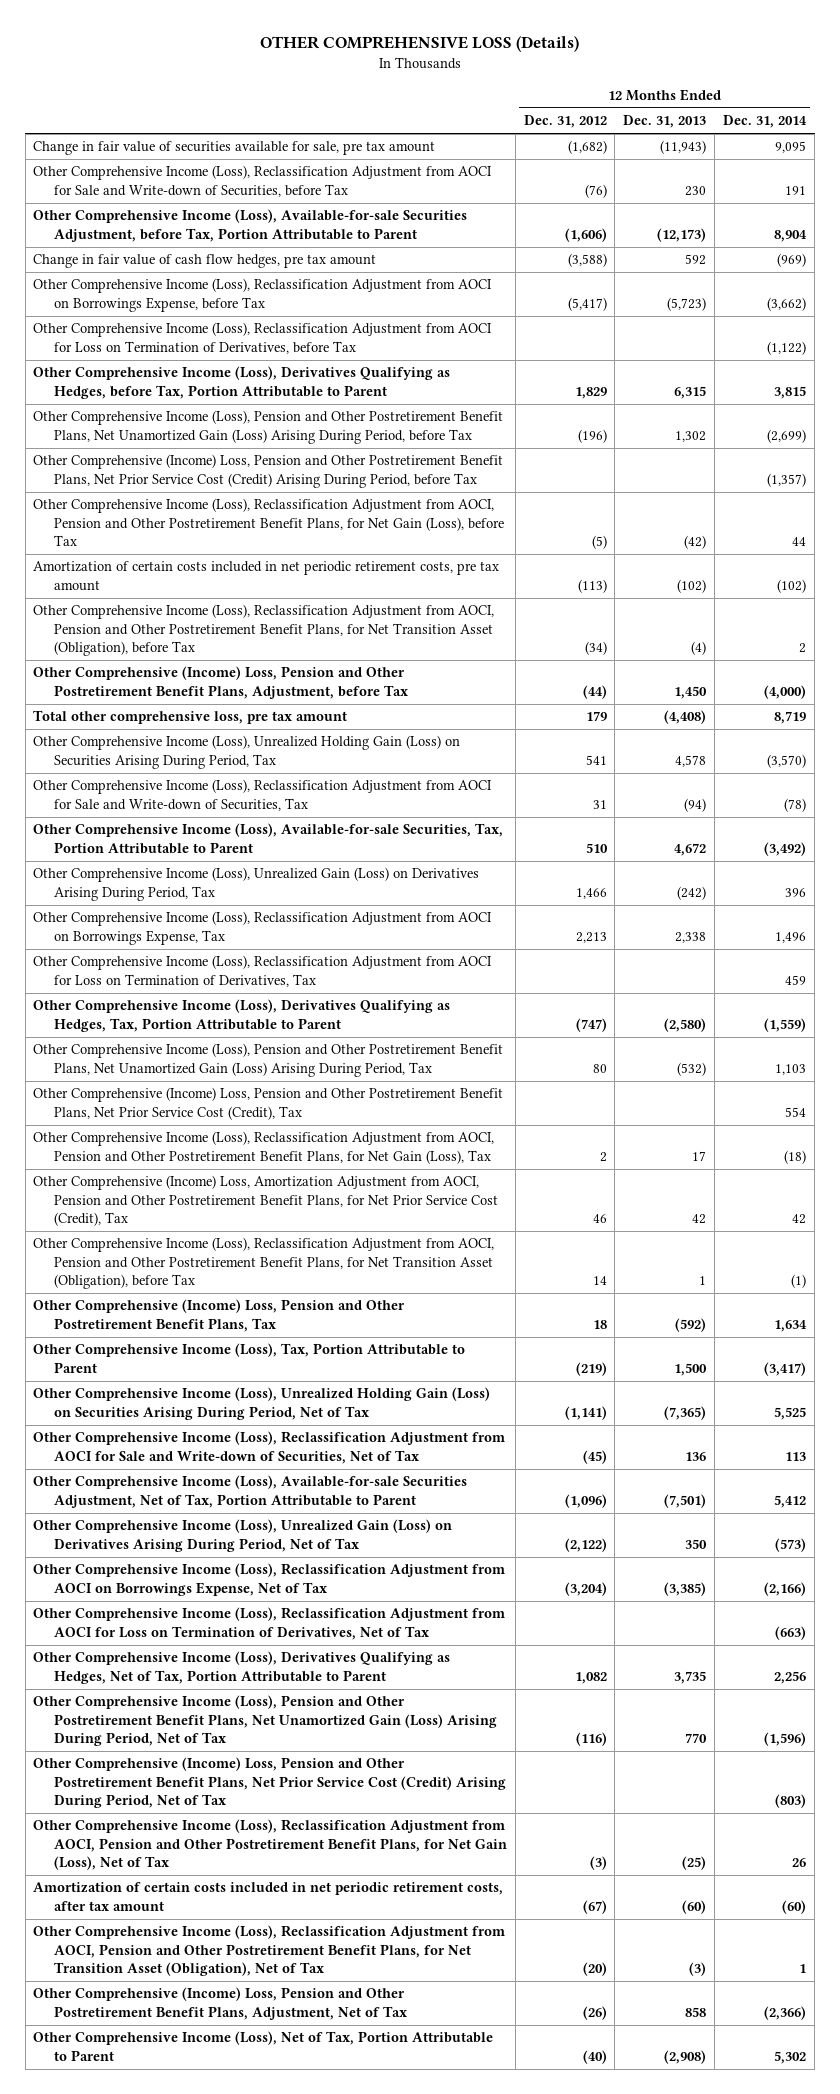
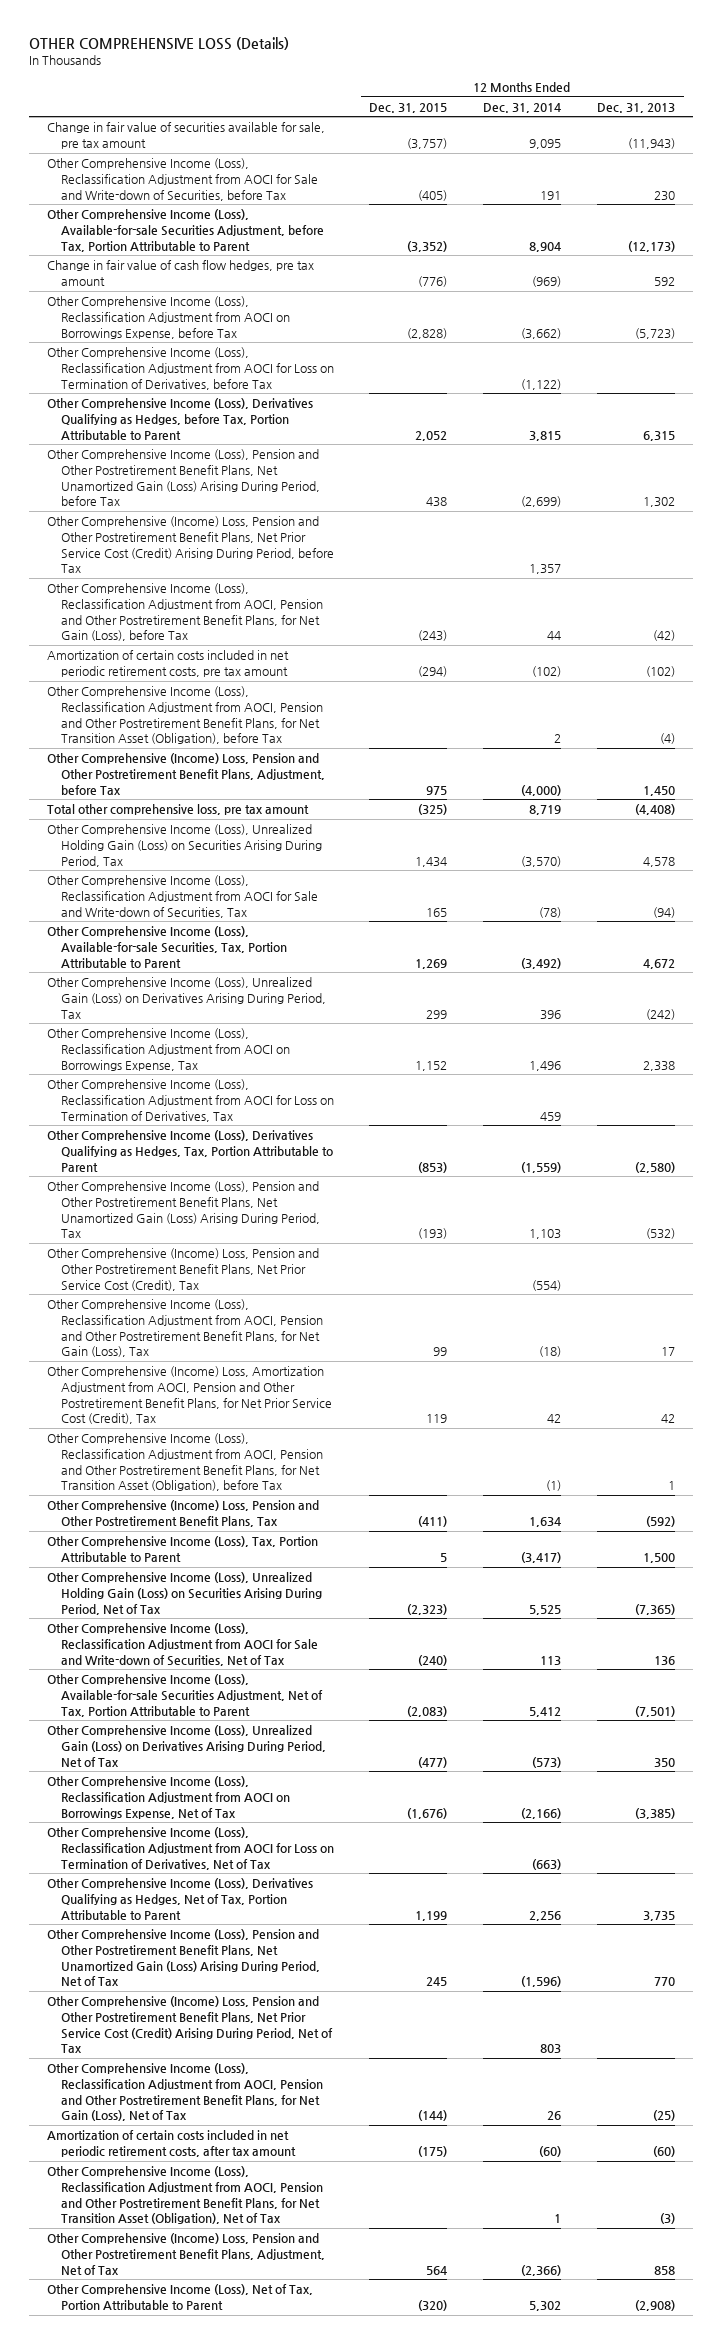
- | 12 Months Ended Dec. 31, 2012 | 12 Months Ended Dec. 31, 2013 | 12 Months Ended Dec. 31, 2014
+ | 12 Months Ended Dec. 31, 2015 | 12 Months Ended Dec. 31, 2014 | 12 Months Ended Dec. 31, 2013
- Other Comprehensive (Income) Loss, Pension and Other Postretirement Benefit Plans, Net Prior Service Cost (Credit) Arising During Period, before Tax | | | (1,357)
+ Other Comprehensive (Income) Loss, Pension and Other Postretirement Benefit Plans, Net Prior Service Cost (Credit) Arising During Period, before Tax | | 1,357 |
- Other Comprehensive (Income) Loss, Pension and Other Postretirement Benefit Plans, Net Prior Service Cost (Credit), Tax | | | 554
+ Other Comprehensive (Income) Loss, Pension and Other Postretirement Benefit Plans, Net Prior Service Cost (Credit), Tax | | (554) |
- Other Comprehensive (Income) Loss, Pension and Other Postretirement Benefit Plans, Net Prior Service Cost (Credit) Arising During Period, Net of Tax | | | (803)
+ Other Comprehensive (Income) Loss, Pension and Other Postretirement Benefit Plans, Net Prior Service Cost (Credit) Arising During Period, Net of Tax | | 803 |

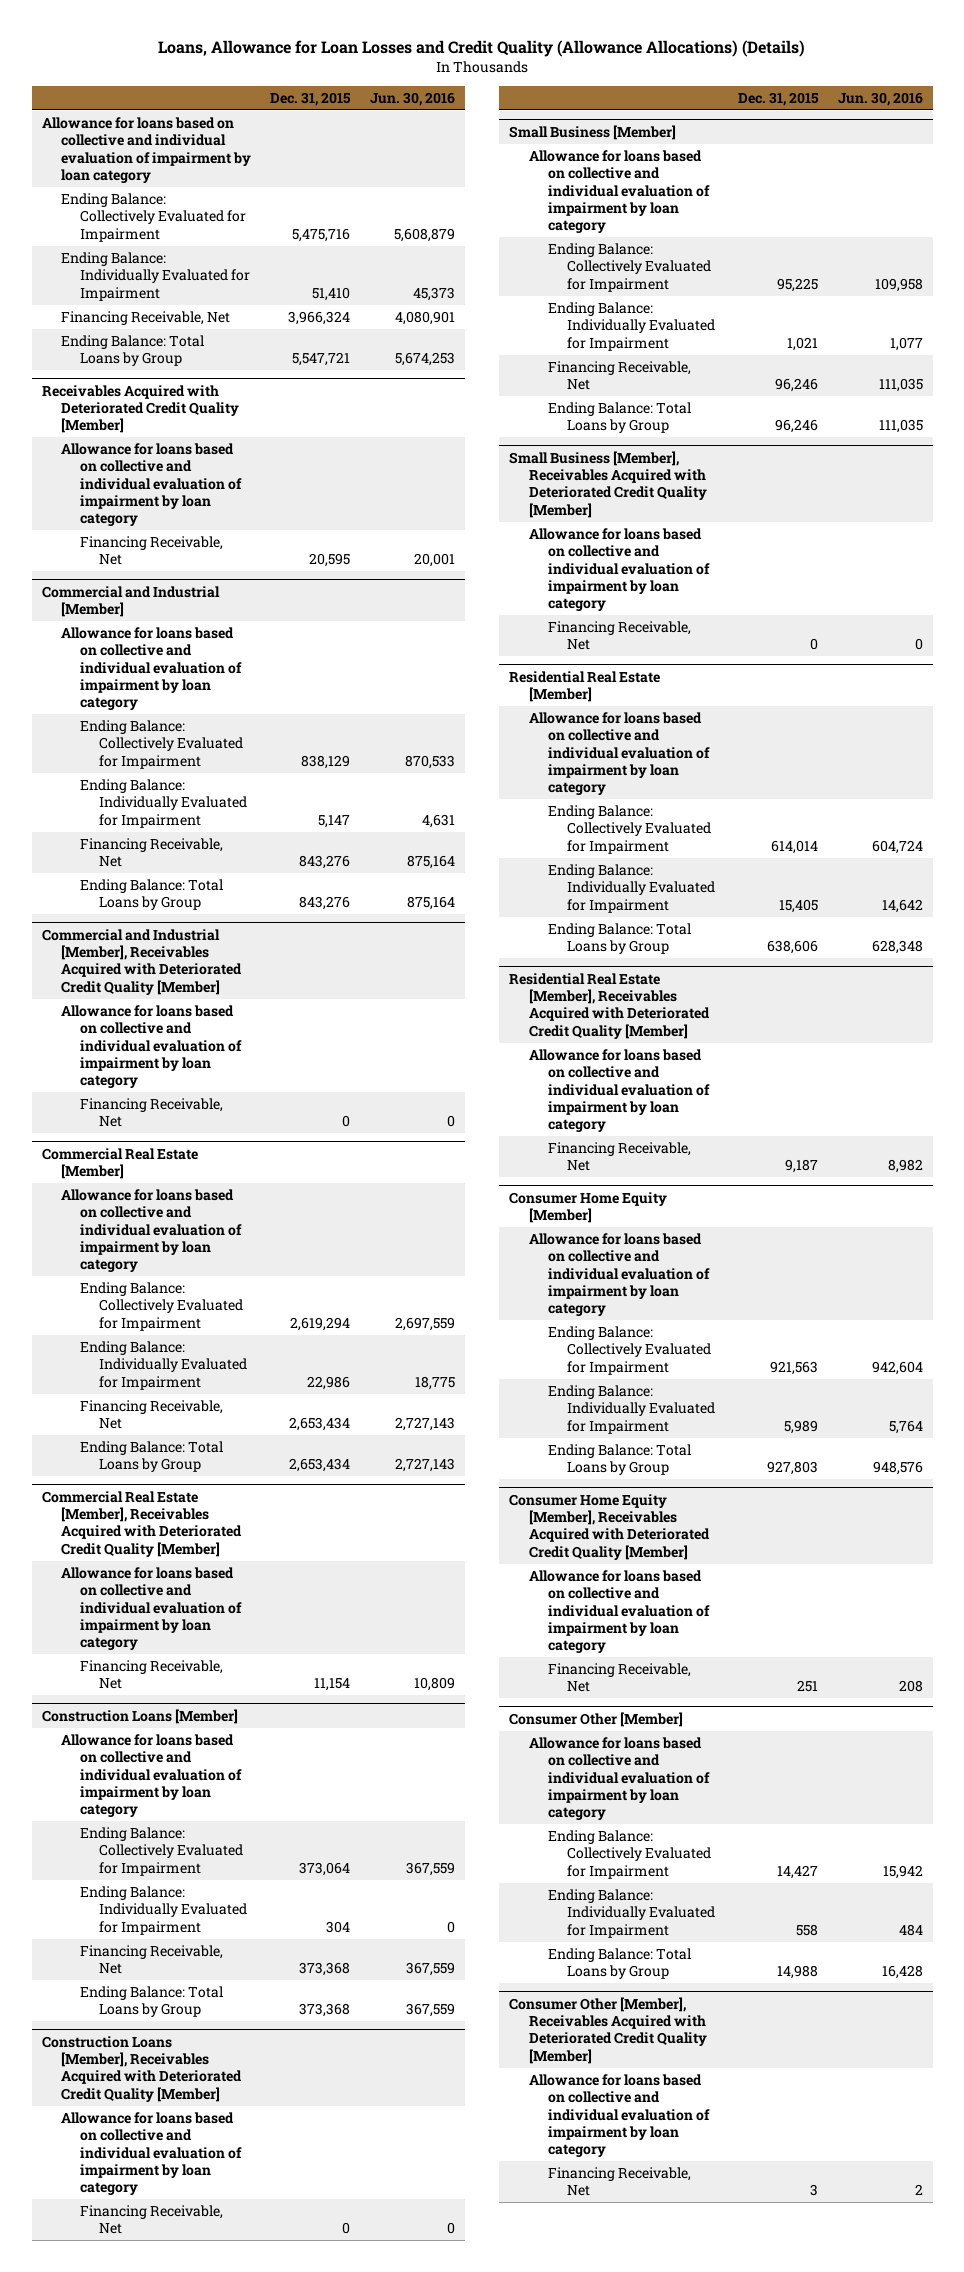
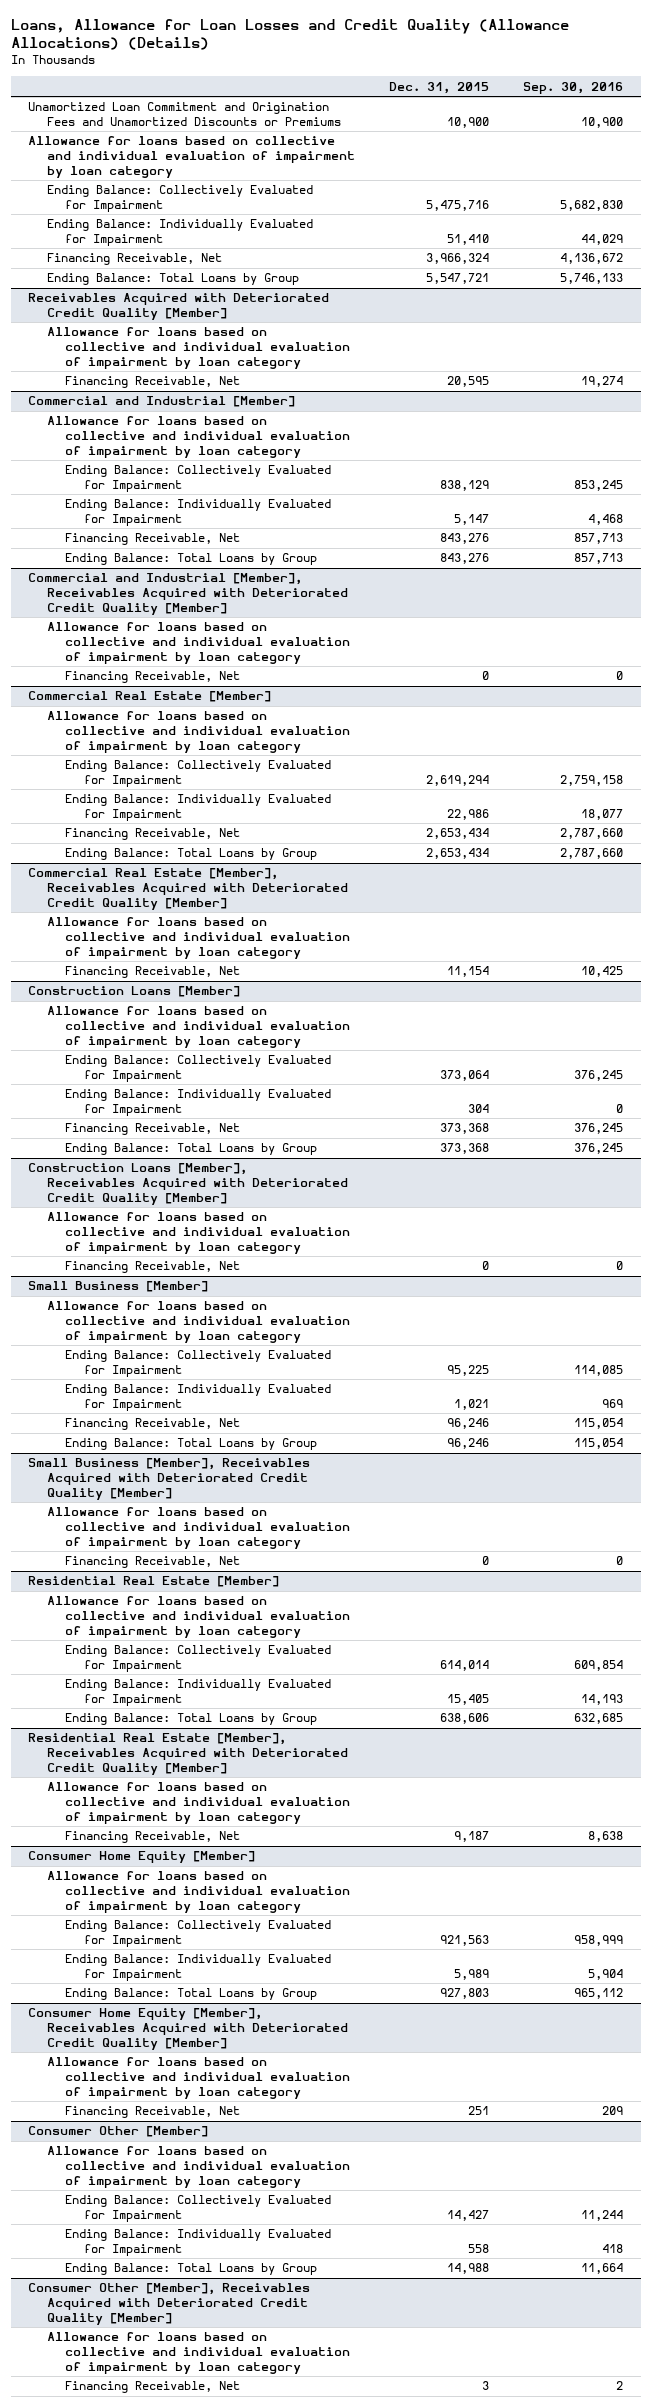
- | Dec. 31, 2015 | Jun. 30, 2016
+ | Dec. 31, 2015 | Sep. 30, 2016
+ Unamortized Loan Commitment and Origination Fees and Unamortized Discounts or Premiums | 10,900 | 10,900

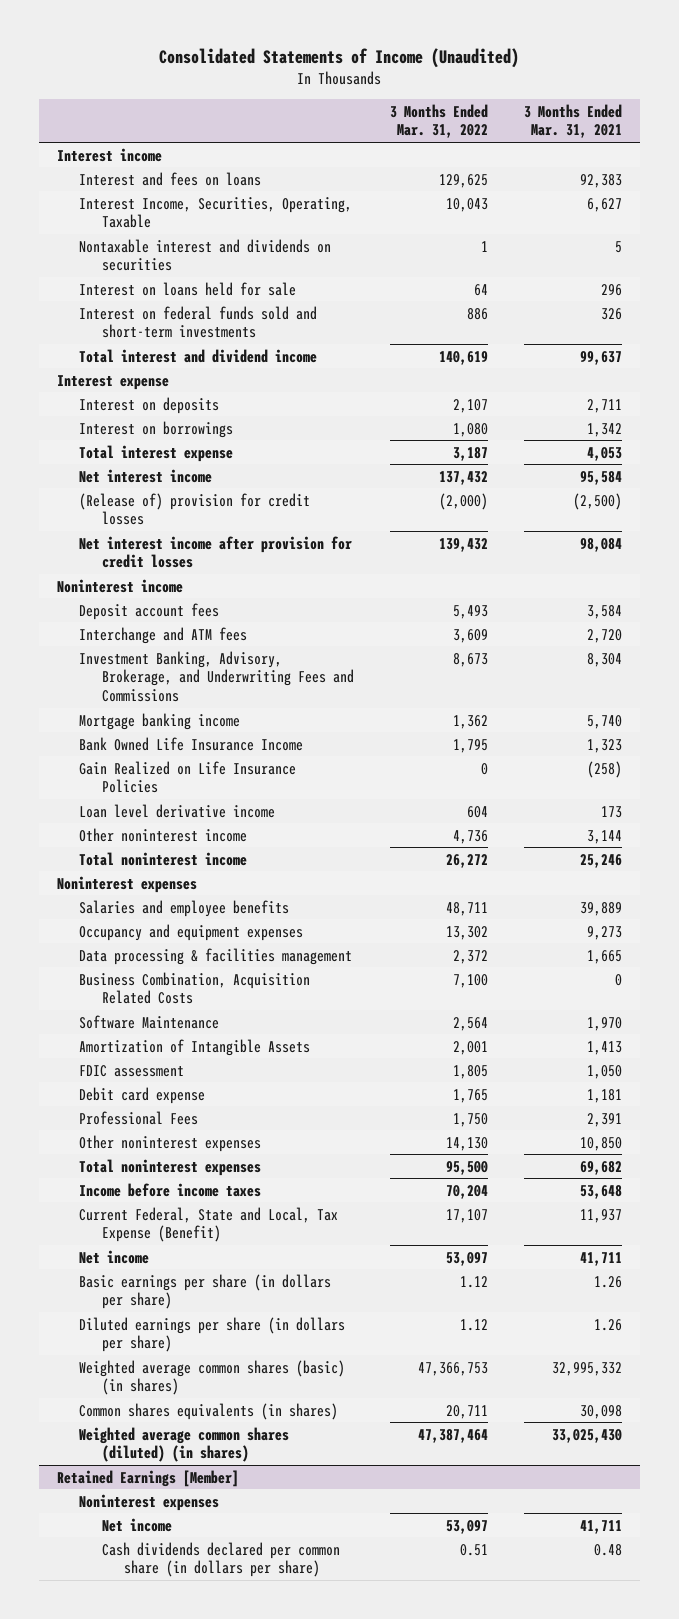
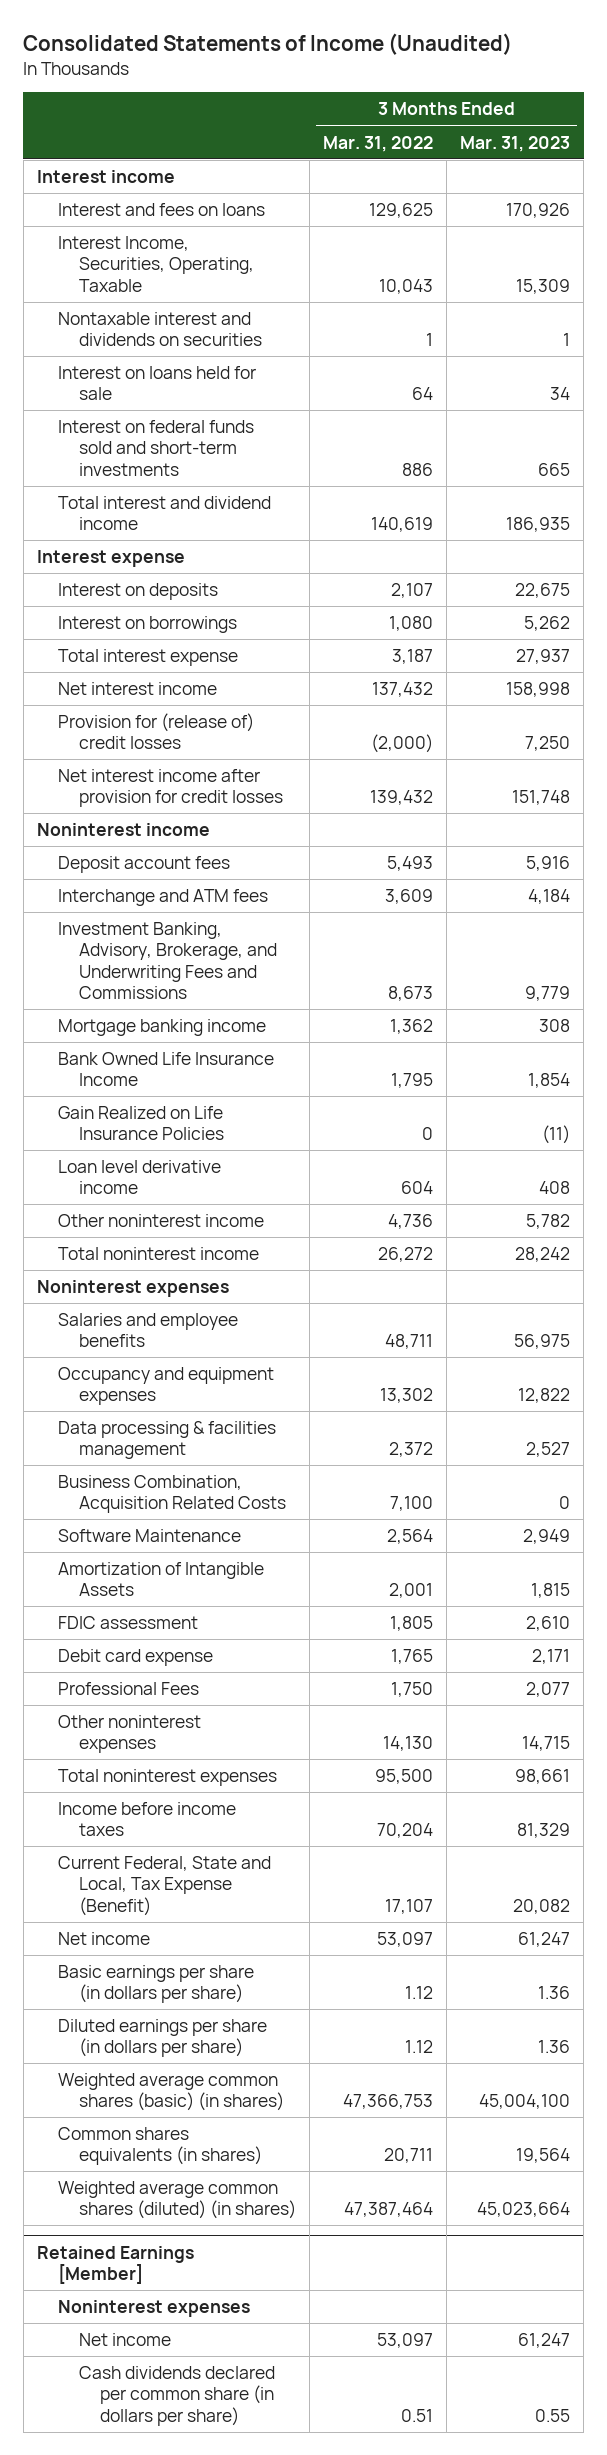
- | 3 Months Ended Mar. 31, 2022 | 3 Months Ended Mar. 31, 2021
+ | 3 Months Ended Mar. 31, 2022 | 3 Months Ended Mar. 31, 2023
- (Release of) provision for credit losses | (2,000) | (2,500)
+ Provision for (release of) credit losses | (2,000) | 7,250

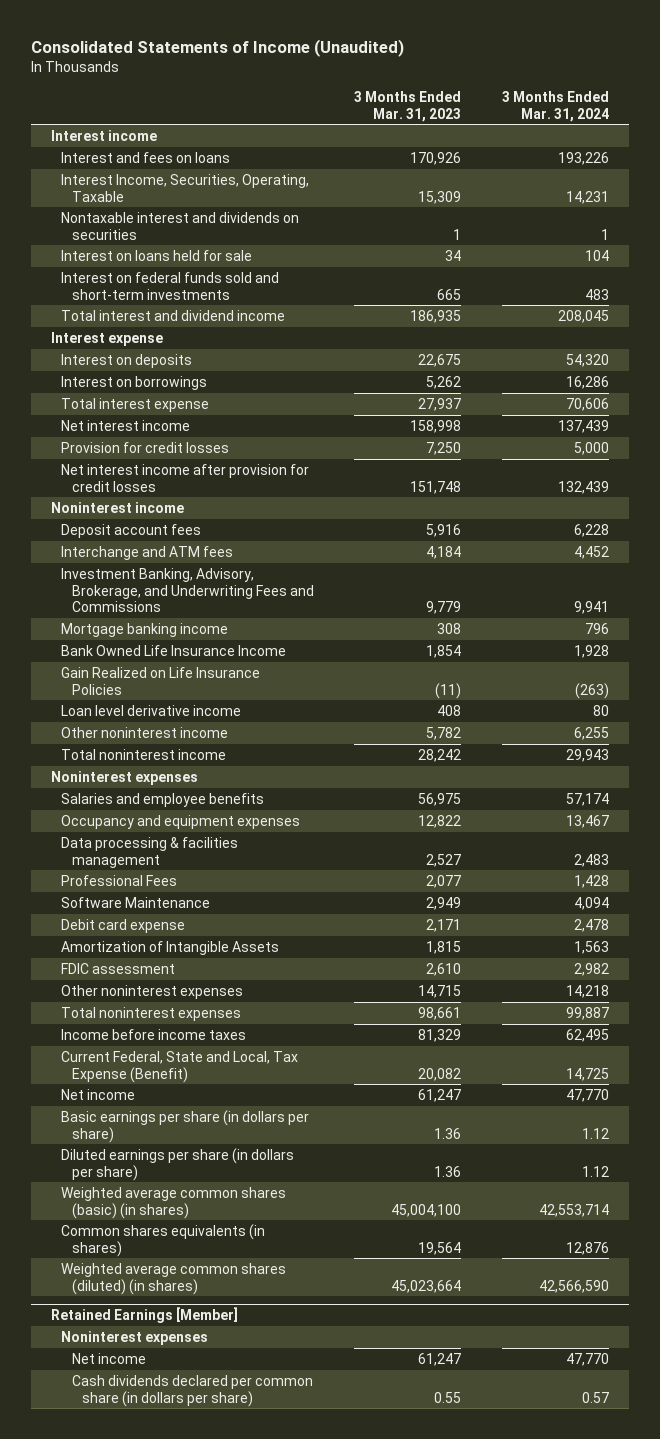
- | 3 Months Ended Mar. 31, 2022 | 3 Months Ended Mar. 31, 2023
+ | 3 Months Ended Mar. 31, 2023 | 3 Months Ended Mar. 31, 2024
- Provision for (release of) credit losses | (2,000) | 7,250
+ Provision for credit losses | 7,250 | 5,000
- Business Combination, Acquisition Related Costs | 7,100 | 0
moved up: Professional Fees | 2,077 | 1,428
moved up: Debit card expense | 2,171 | 2,478

